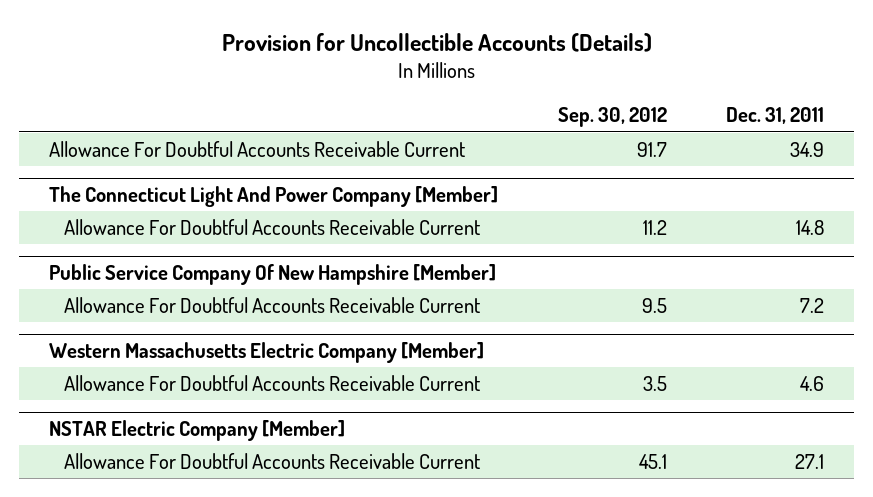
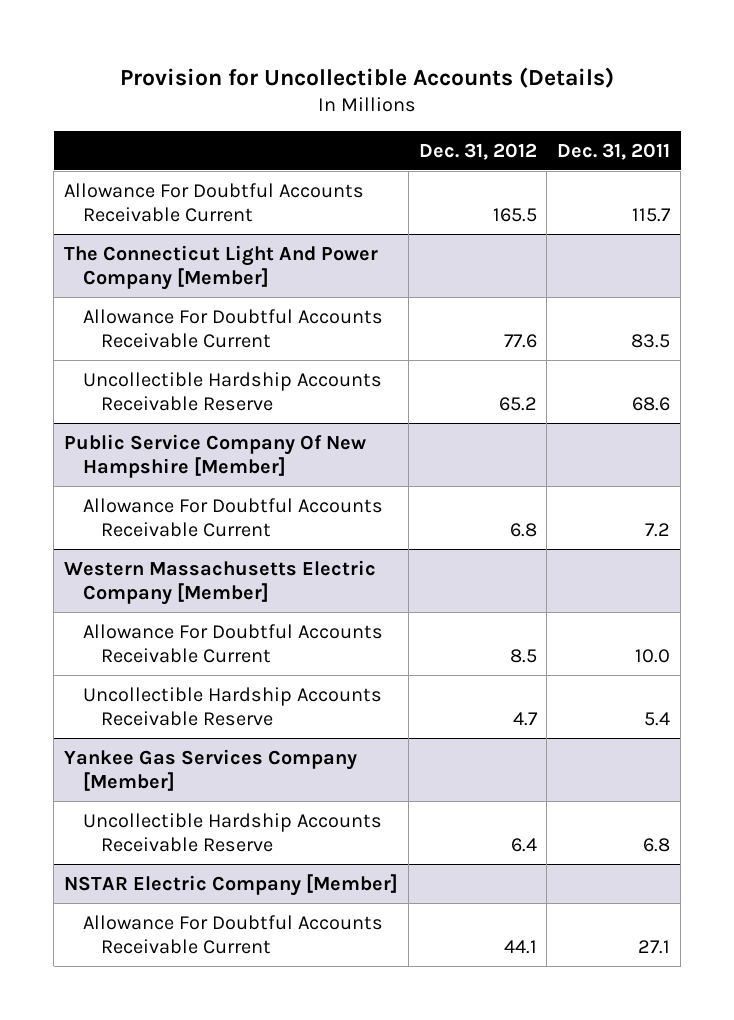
- | Sep. 30, 2012 | Dec. 31, 2011
+ | Dec. 31, 2012 | Dec. 31, 2011
- Allowance For Doubtful Accounts Receivable Current | 91.7 | 34.9
+ Allowance For Doubtful Accounts Receivable Current | 165.5 | 115.7
@ The Connecticut Light And Power Company [Member]
- Allowance For Doubtful Accounts Receivable Current | 11.2 | 14.8
+ Allowance For Doubtful Accounts Receivable Current | 77.6 | 83.5
+ Uncollectible Hardship Accounts Receivable Reserve | 65.2 | 68.6
@ Western Massachusetts Electric Company [Member]
- Allowance For Doubtful Accounts Receivable Current | 3.5 | 4.6
+ Allowance For Doubtful Accounts Receivable Current | 8.5 | 10.0
+ Uncollectible Hardship Accounts Receivable Reserve | 4.7 | 5.4
+ Yankee Gas Services Company [Member]
+ Uncollectible Hardship Accounts Receivable Reserve | 6.4 | 6.8

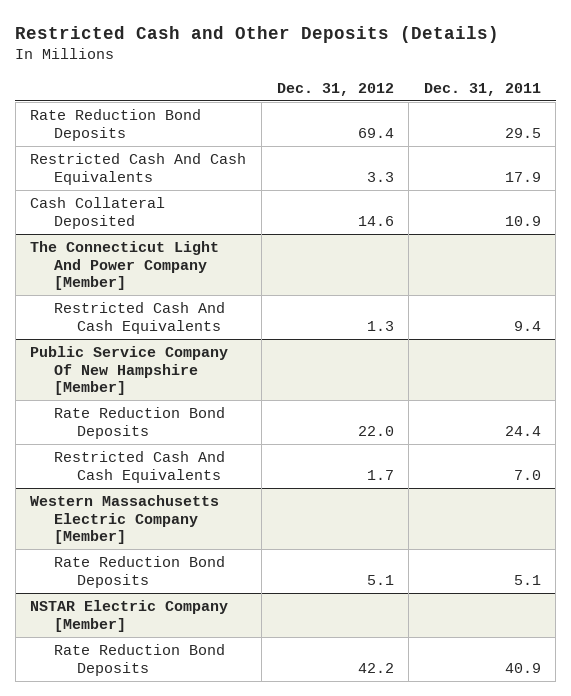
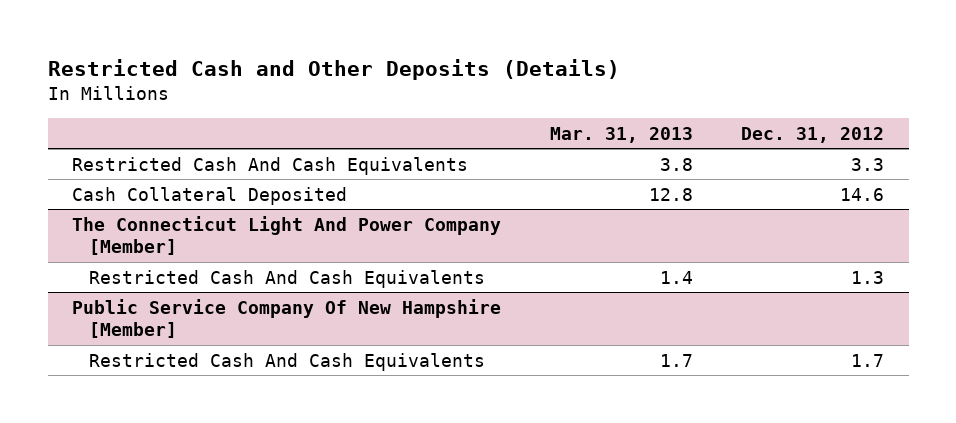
- | Dec. 31, 2012 | Dec. 31, 2011
+ | Mar. 31, 2013 | Dec. 31, 2012
- Rate Reduction Bond Deposits | 69.4 | 29.5
@ Public Service Company Of New Hampshire [Member]
- Rate Reduction Bond Deposits | 22.0 | 24.4
- Western Massachusetts Electric Company [Member]
- Rate Reduction Bond Deposits | 5.1 | 5.1
- NSTAR Electric Company [Member]
- Rate Reduction Bond Deposits | 42.2 | 40.9

